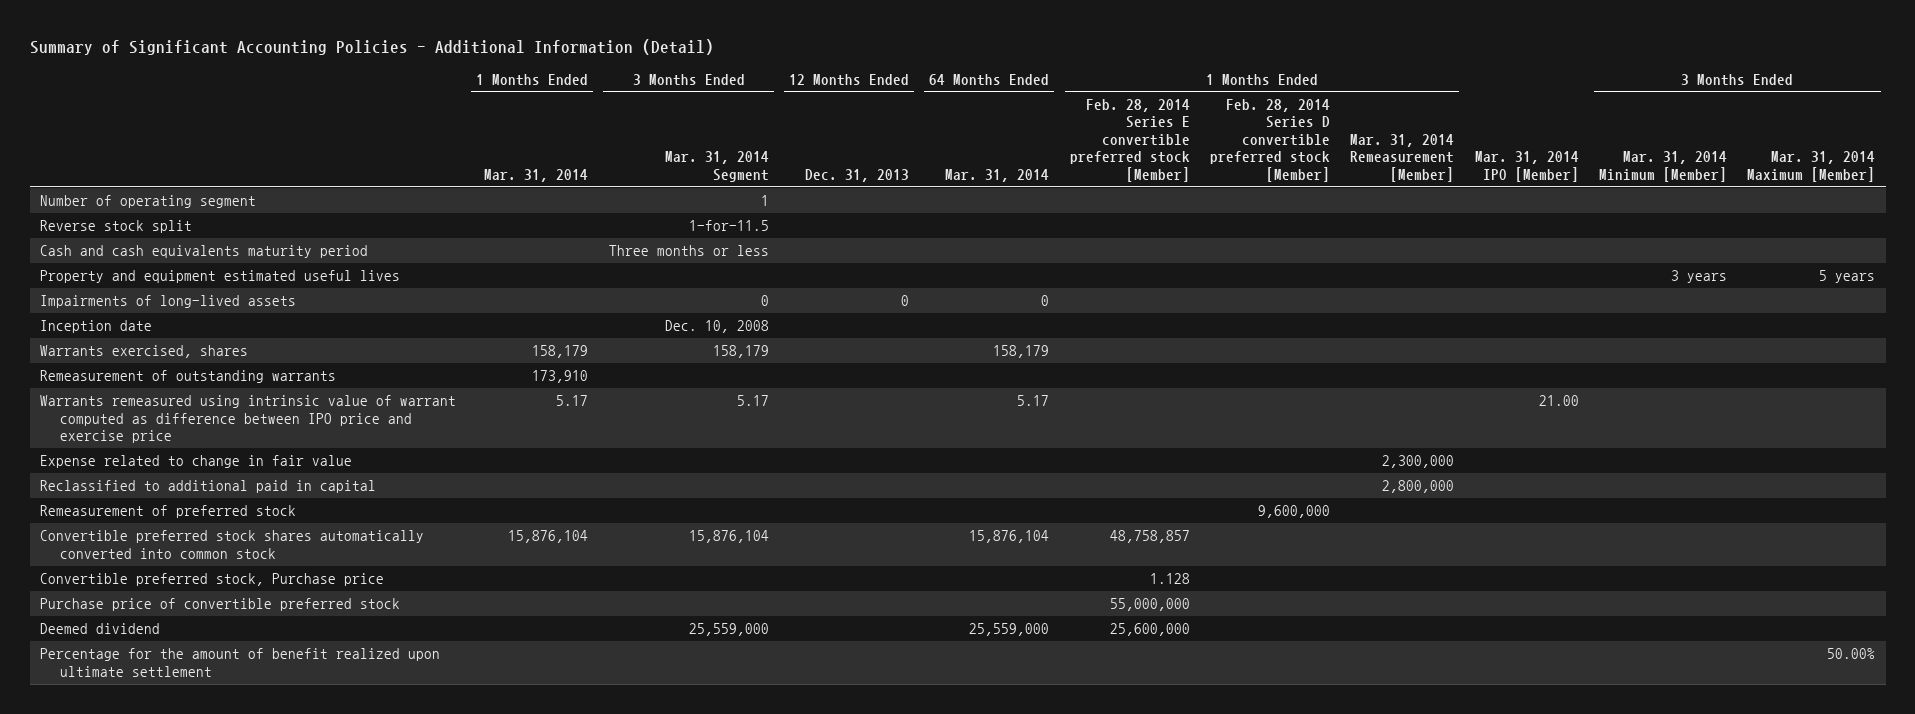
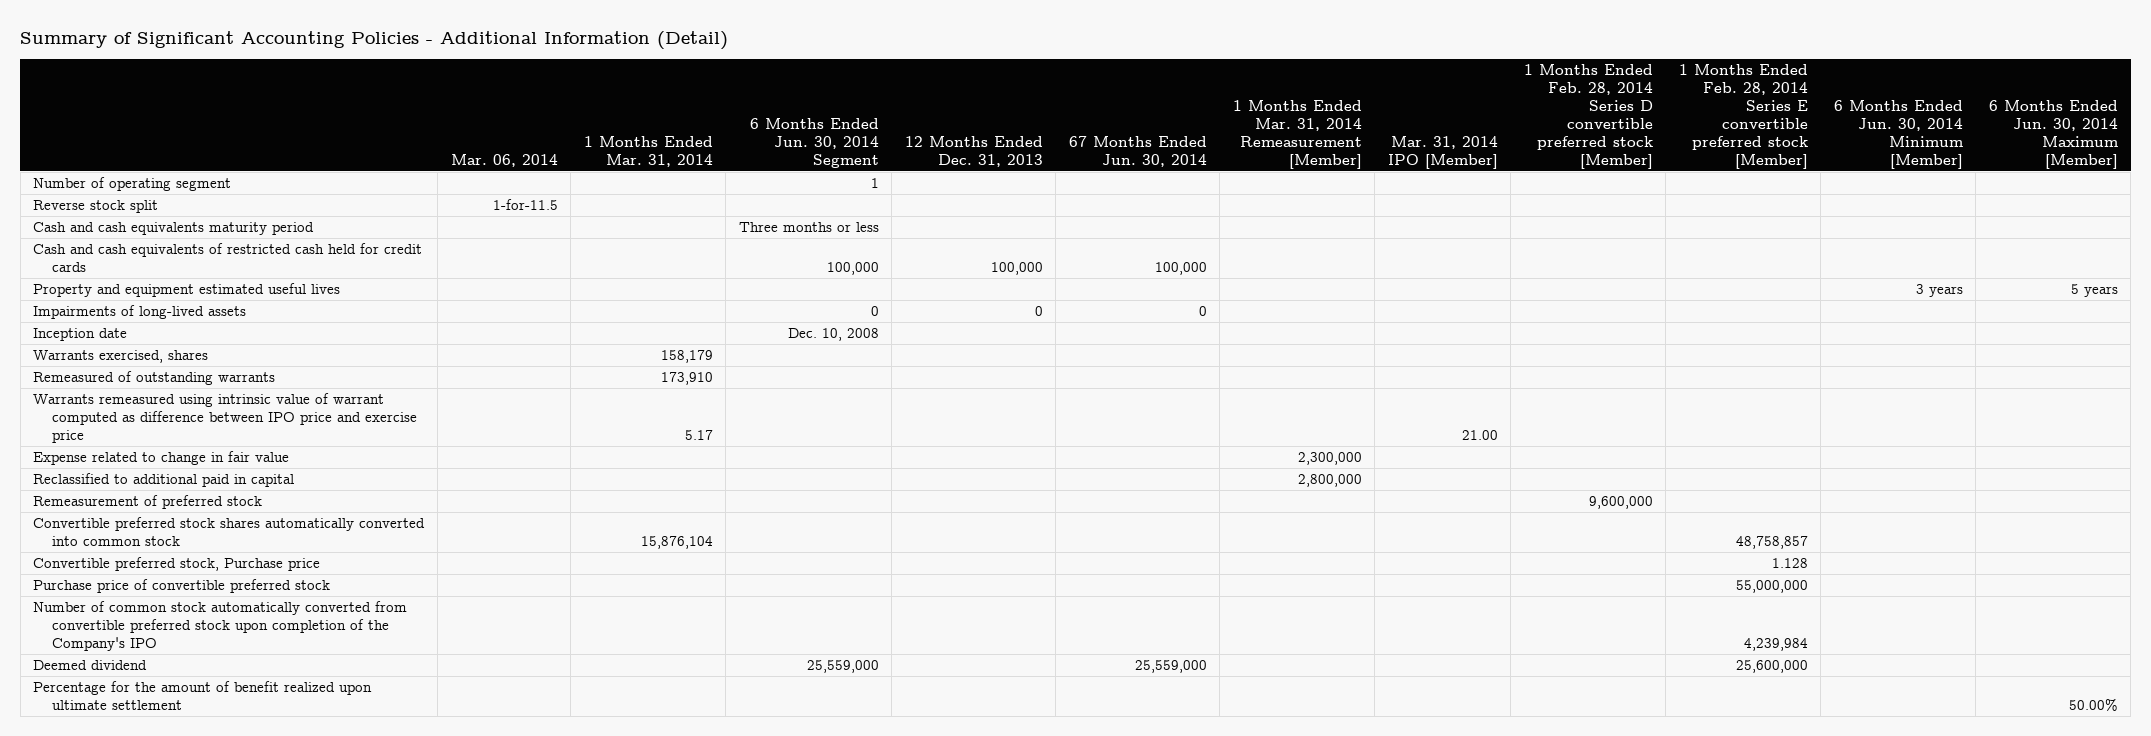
- | 1 Months Ended Mar. 31, 2014 | 3 Months Ended Mar. 31, 2014 Segment | 12 Months Ended Dec. 31, 2013 | 64 Months Ended Mar. 31, 2014 | 1 Months Ended Feb. 28, 2014 Series E convertible preferred stock [Member] | 1 Months Ended Feb. 28, 2014 Series D convertible preferred stock [Member] | 1 Months Ended Mar. 31, 2014 Remeasurement [Member] | Mar. 31, 2014 IPO [Member] | 3 Months Ended Mar. 31, 2014 Minimum [Member] | 3 Months Ended Mar. 31, 2014 Maximum [Member]
+ | Mar. 06, 2014 | 1 Months Ended Mar. 31, 2014 | 6 Months Ended Jun. 30, 2014 Segment | 12 Months Ended Dec. 31, 2013 | 67 Months Ended Jun. 30, 2014 | 1 Months Ended Mar. 31, 2014 Remeasurement [Member] | Mar. 31, 2014 IPO [Member] | 1 Months Ended Feb. 28, 2014 Series D convertible preferred stock [Member] | 1 Months Ended Feb. 28, 2014 Series E convertible preferred stock [Member] | 6 Months Ended Jun. 30, 2014 Minimum [Member] | 6 Months Ended Jun. 30, 2014 Maximum [Member]
+ Cash and cash equivalents of restricted cash held for credit cards | | | 100,000 | 100,000 | 100,000 | | | | | |
- Remeasurement of outstanding warrants | 173,910 | | | | | | | | |
+ Remeasured of outstanding warrants | | 173,910 | | | | | | | | |
+ Number of common stock automatically converted from convertible preferred stock upon completion of the Company's IPO | | | | | | | | | 4,239,984 | |

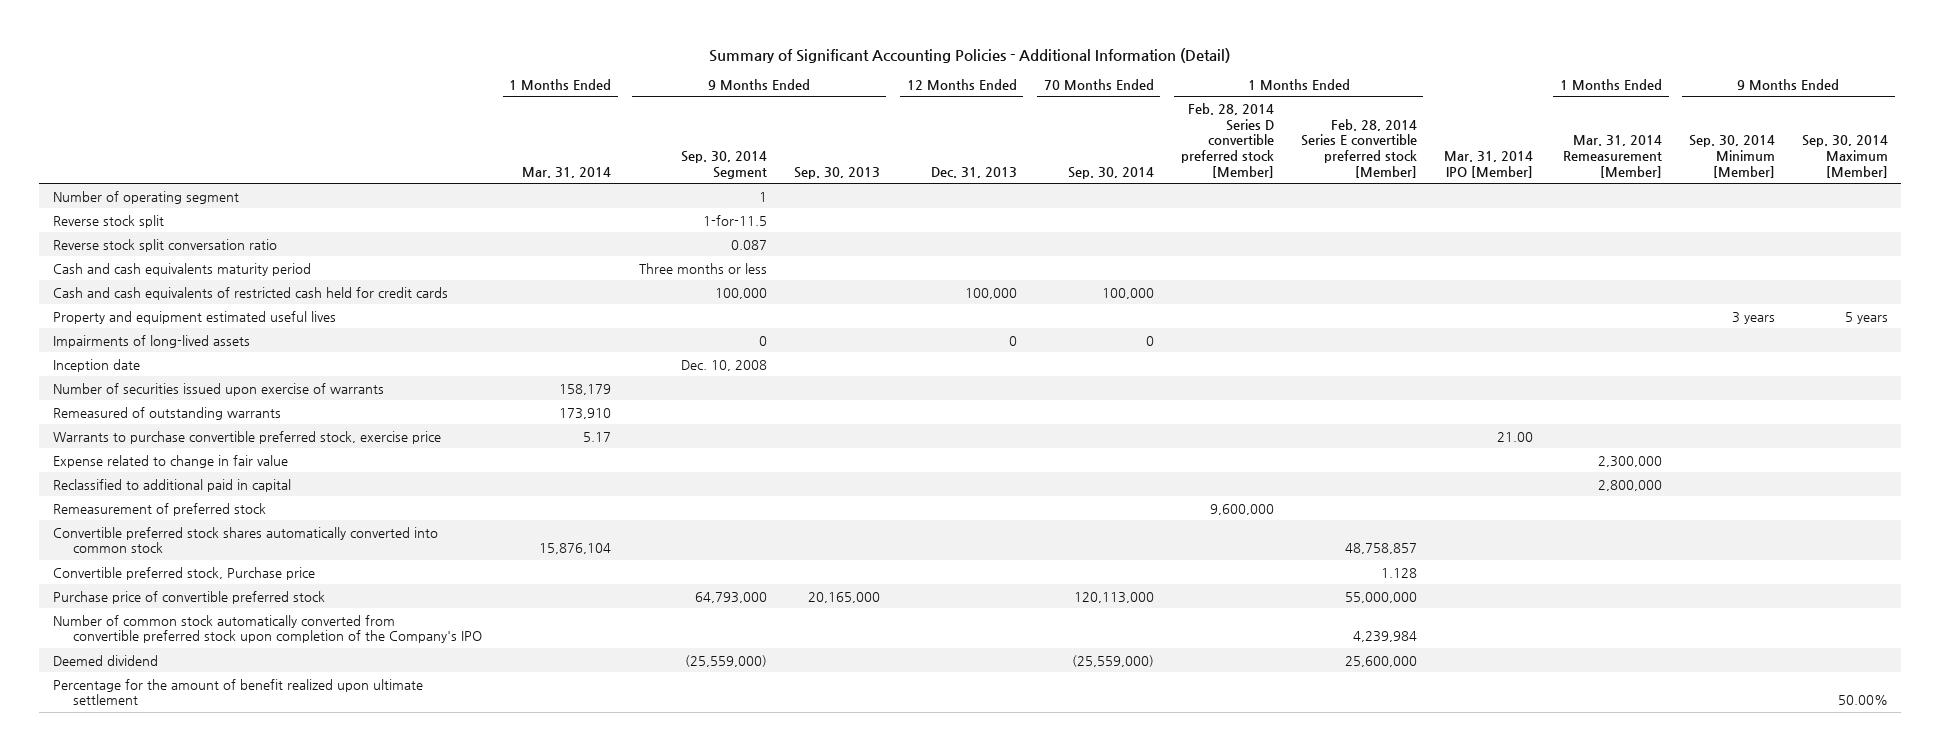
- | Mar. 06, 2014 | 1 Months Ended Mar. 31, 2014 | 6 Months Ended Jun. 30, 2014 Segment | 12 Months Ended Dec. 31, 2013 | 67 Months Ended Jun. 30, 2014 | 1 Months Ended Mar. 31, 2014 Remeasurement [Member] | Mar. 31, 2014 IPO [Member] | 1 Months Ended Feb. 28, 2014 Series D convertible preferred stock [Member] | 1 Months Ended Feb. 28, 2014 Series E convertible preferred stock [Member] | 6 Months Ended Jun. 30, 2014 Minimum [Member] | 6 Months Ended Jun. 30, 2014 Maximum [Member]
+ | 1 Months Ended Mar. 31, 2014 | 9 Months Ended Sep. 30, 2014 Segment | 9 Months Ended Sep. 30, 2013 | 12 Months Ended Dec. 31, 2013 | 70 Months Ended Sep. 30, 2014 | 1 Months Ended Feb. 28, 2014 Series D convertible preferred stock [Member] | 1 Months Ended Feb. 28, 2014 Series E convertible preferred stock [Member] | Mar. 31, 2014 IPO [Member] | 1 Months Ended Mar. 31, 2014 Remeasurement [Member] | 9 Months Ended Sep. 30, 2014 Minimum [Member] | 9 Months Ended Sep. 30, 2014 Maximum [Member]
+ Reverse stock split conversation ratio | | 0.087 | | | | | | | | |
- Warrants exercised, shares | | 158,179 | | | | | | | | |
+ Number of securities issued upon exercise of warrants | 158,179 | | | | | | | | | |
- Warrants remeasured using intrinsic value of warrant computed as difference between IPO price and exercise price | | 5.17 | | | | | 21.00 | | | |
+ Warrants to purchase convertible preferred stock, exercise price | 5.17 | | | | | | | 21.00 | | |

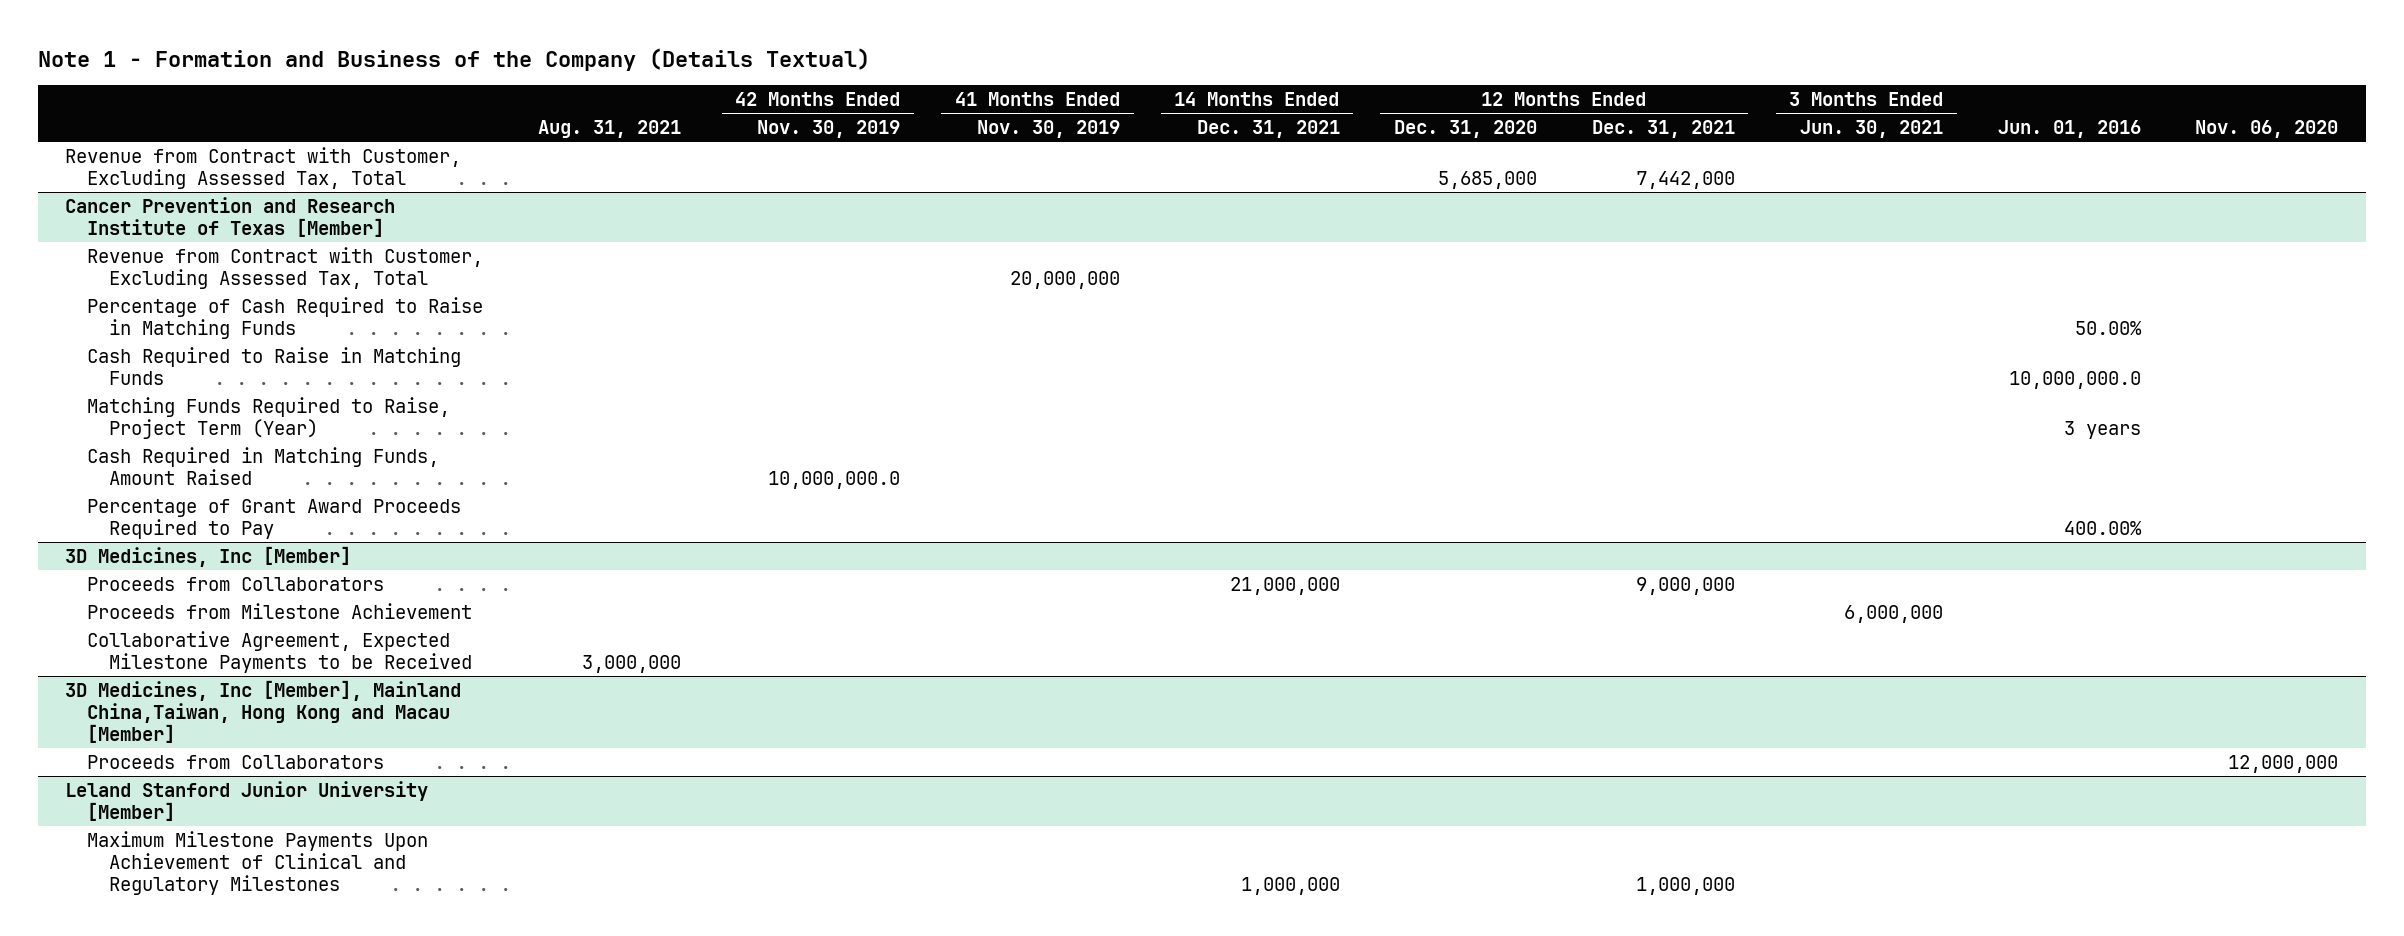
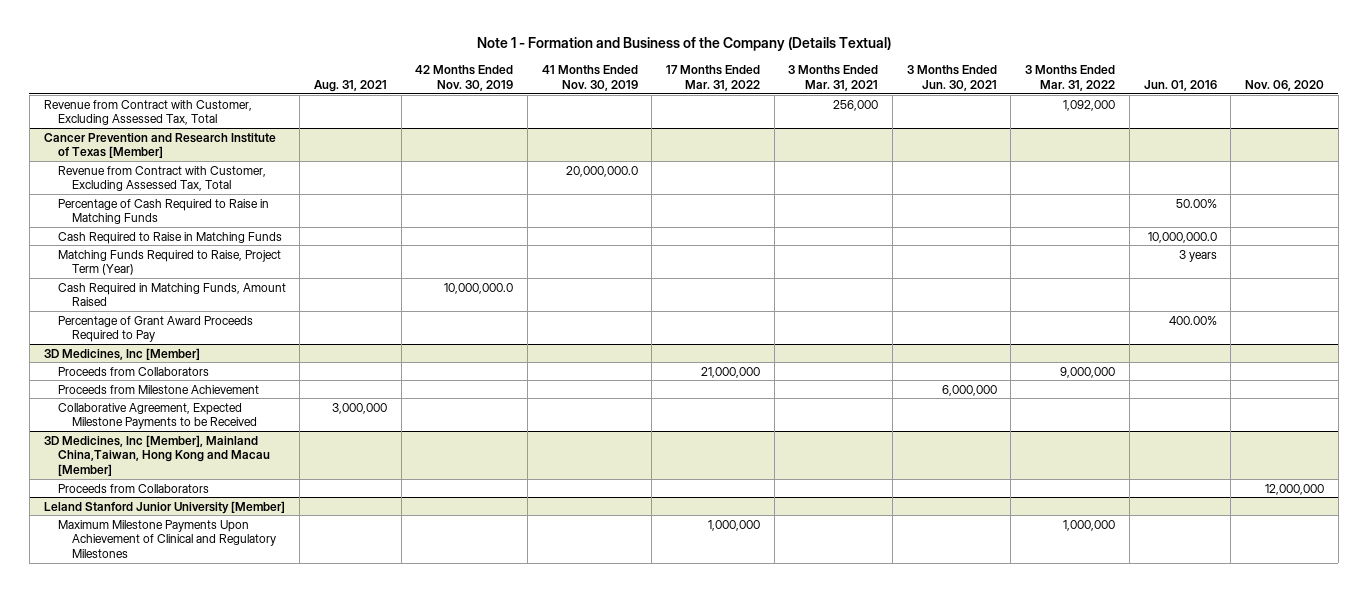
- | Aug. 31, 2021 | 42 Months Ended Nov. 30, 2019 | 41 Months Ended Nov. 30, 2019 | 14 Months Ended Dec. 31, 2021 | 12 Months Ended Dec. 31, 2020 | 12 Months Ended Dec. 31, 2021 | 3 Months Ended Jun. 30, 2021 | Jun. 01, 2016 | Nov. 06, 2020
+ | Aug. 31, 2021 | 42 Months Ended Nov. 30, 2019 | 41 Months Ended Nov. 30, 2019 | 17 Months Ended Mar. 31, 2022 | 3 Months Ended Mar. 31, 2021 | 3 Months Ended Jun. 30, 2021 | 3 Months Ended Mar. 31, 2022 | Jun. 01, 2016 | Nov. 06, 2020
@ Cancer Prevention and Research Institute of Texas [Member]
- Revenue from Contract with Customer, Excluding Assessed Tax, Total | | | 20,000,000 | | | | | |
+ Revenue from Contract with Customer, Excluding Assessed Tax, Total | | | 20,000,000.0 | | | | | |

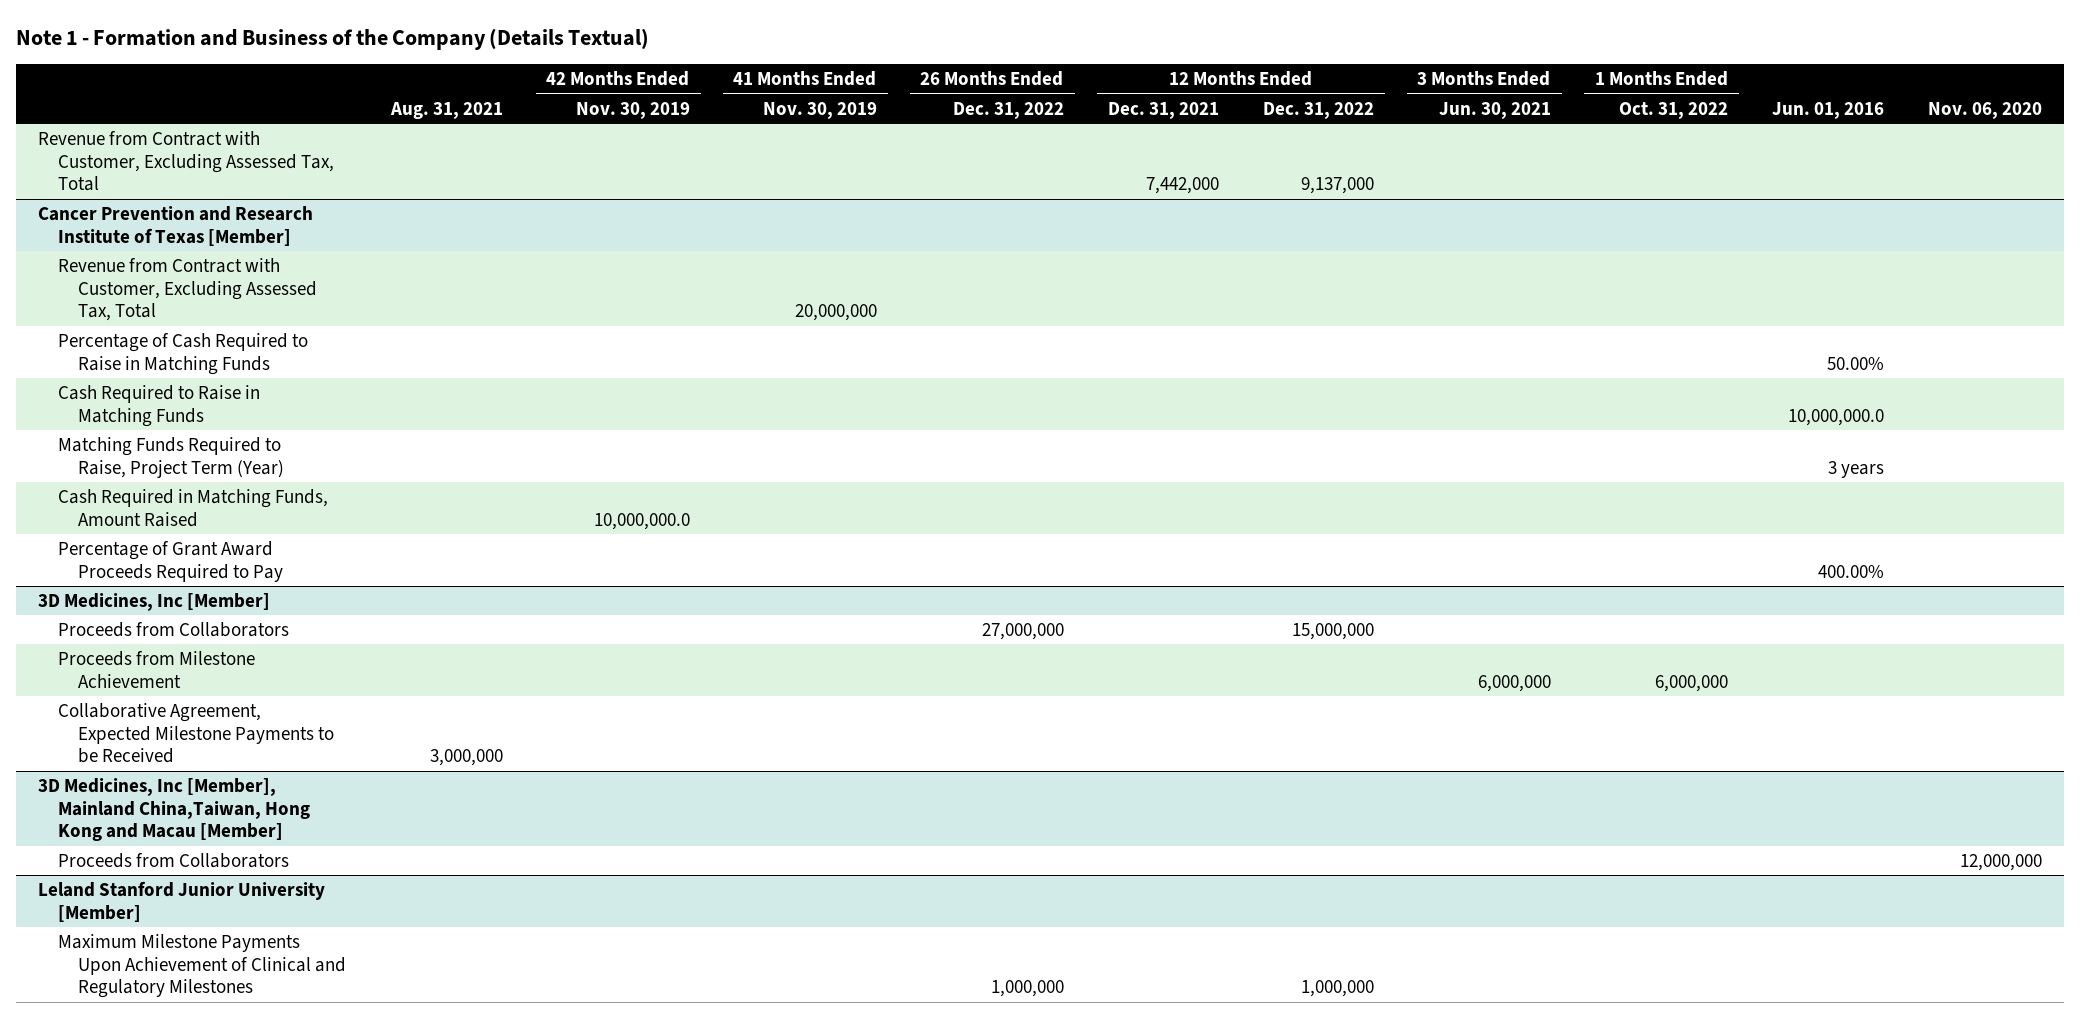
- | Aug. 31, 2021 | 42 Months Ended Nov. 30, 2019 | 41 Months Ended Nov. 30, 2019 | 17 Months Ended Mar. 31, 2022 | 3 Months Ended Mar. 31, 2021 | 3 Months Ended Jun. 30, 2021 | 3 Months Ended Mar. 31, 2022 | Jun. 01, 2016 | Nov. 06, 2020
+ | Aug. 31, 2021 | 42 Months Ended Nov. 30, 2019 | 41 Months Ended Nov. 30, 2019 | 26 Months Ended Dec. 31, 2022 | 12 Months Ended Dec. 31, 2021 | 12 Months Ended Dec. 31, 2022 | 3 Months Ended Jun. 30, 2021 | 1 Months Ended Oct. 31, 2022 | Jun. 01, 2016 | Nov. 06, 2020
@ Cancer Prevention and Research Institute of Texas [Member]
- Revenue from Contract with Customer, Excluding Assessed Tax, Total | | | 20,000,000.0 | | | | | |
+ Revenue from Contract with Customer, Excluding Assessed Tax, Total | | | 20,000,000 | | | | | | |

